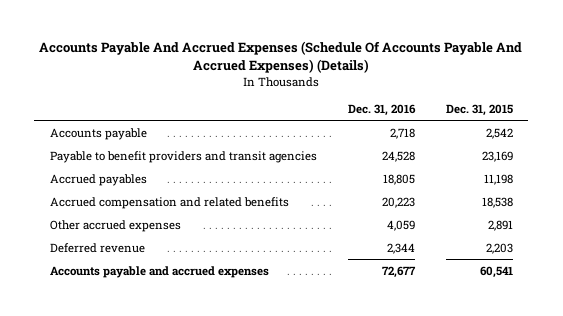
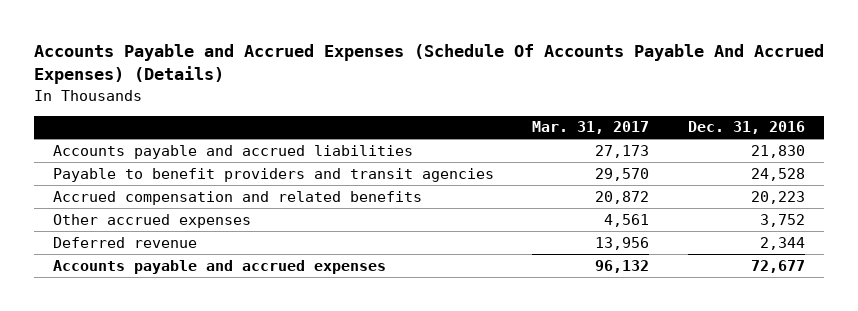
- Accounts Payable And Accrued Expenses (Schedule Of Accounts Payable And Accrued Expenses) (Details)
+ Accounts Payable and Accrued Expenses (Schedule Of Accounts Payable And Accrued Expenses) (Details)
- | Dec. 31, 2016 | Dec. 31, 2015
+ | Mar. 31, 2017 | Dec. 31, 2016
- Accounts payable | 2,718 | 2,542
+ Accounts payable and accrued liabilities | 27,173 | 21,830
- Accrued payables | 18,805 | 11,198
- Other accrued expenses | 4,059 | 2,891
+ Other accrued expenses | 4,561 | 3,752

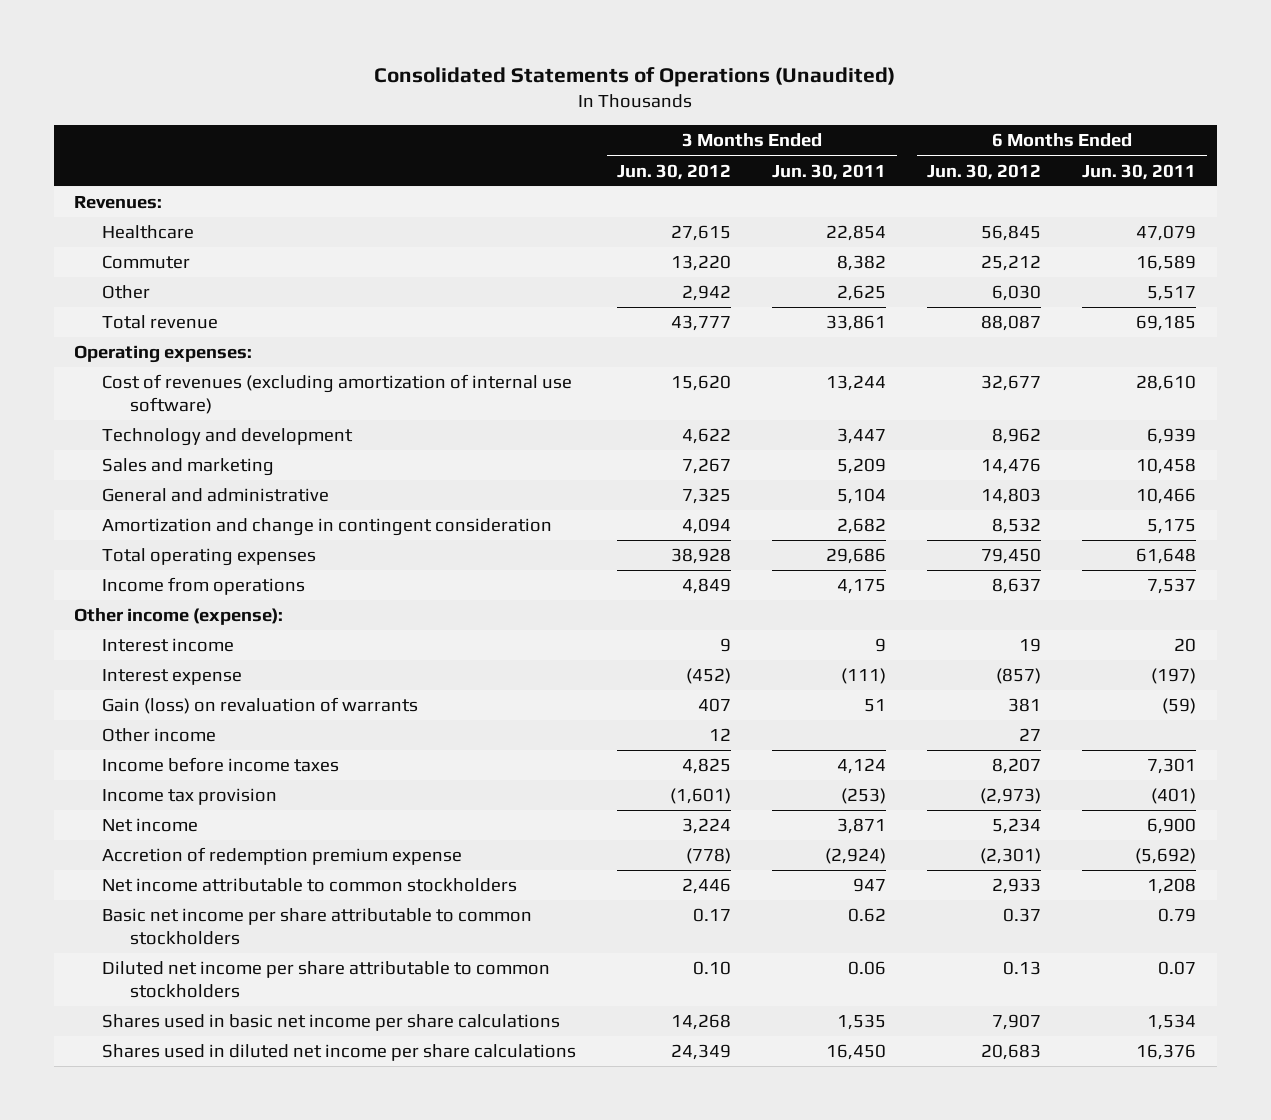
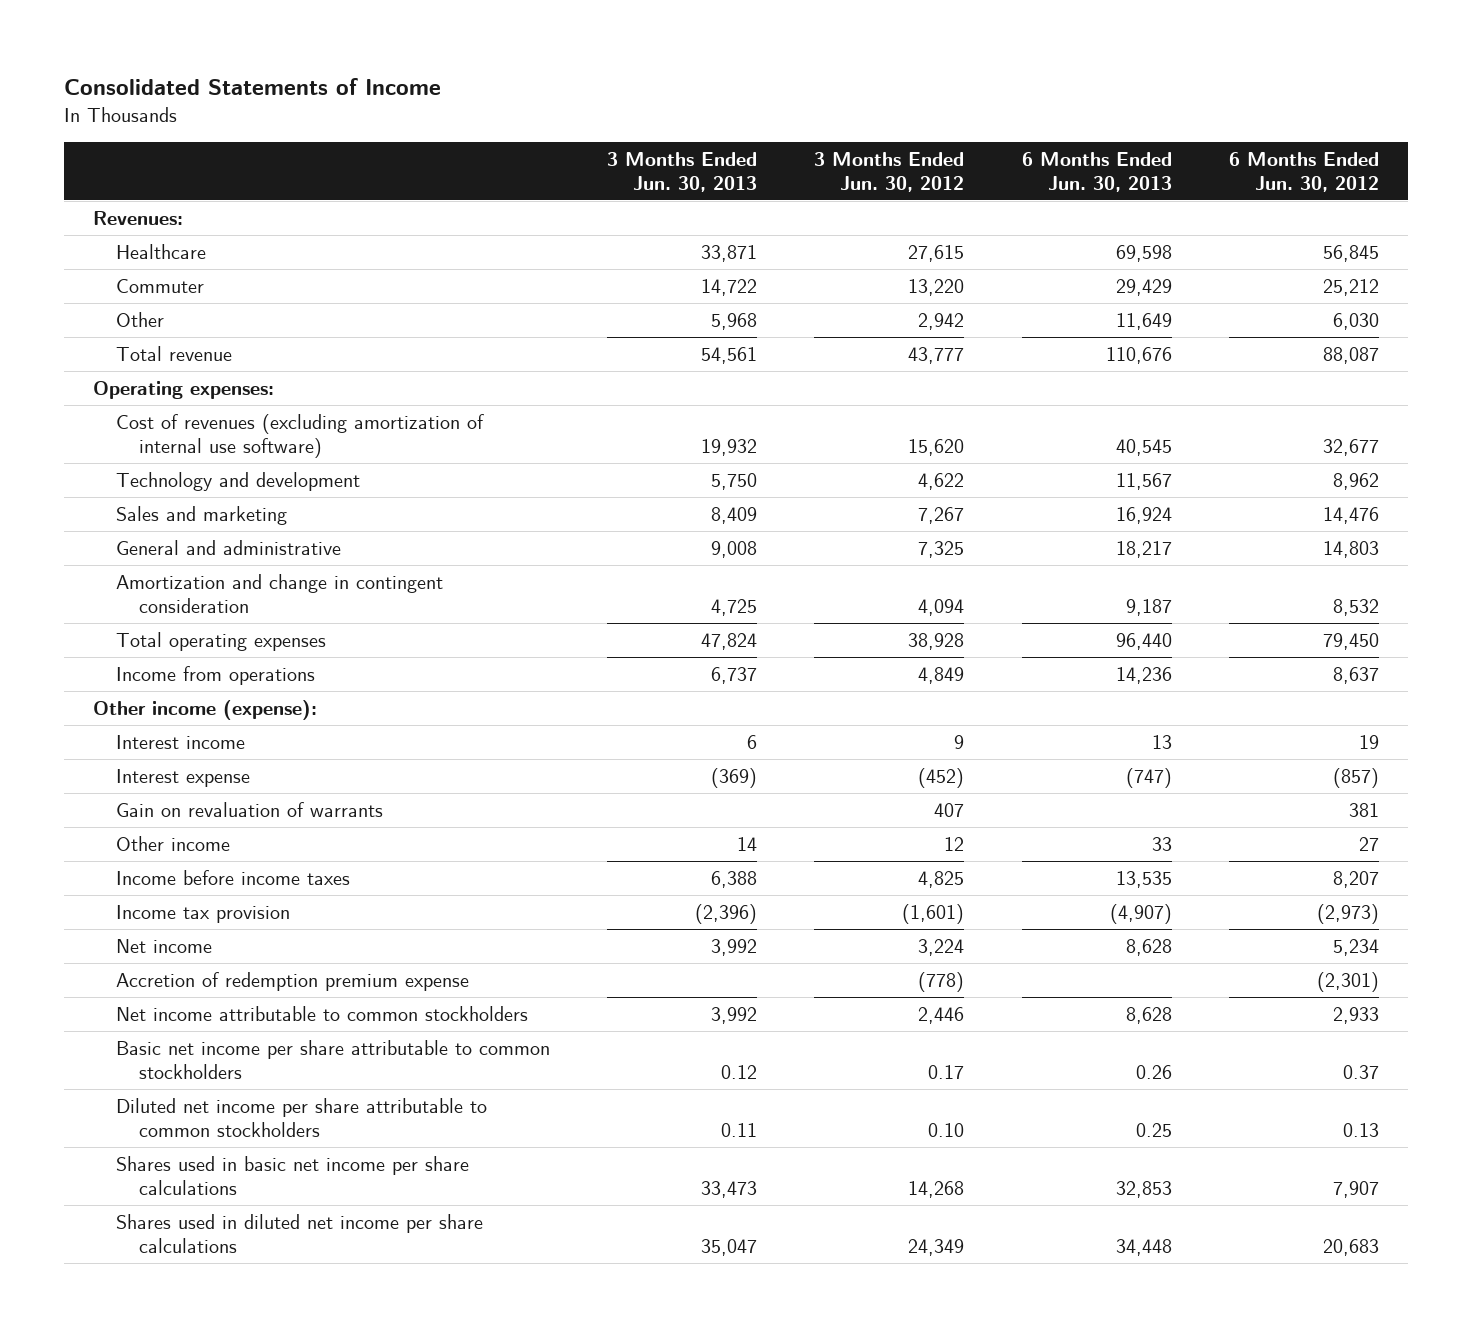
- Consolidated Statements of Operations (Unaudited)
+ Consolidated Statements of Income
- | 3 Months Ended Jun. 30, 2012 | 3 Months Ended Jun. 30, 2011 | 6 Months Ended Jun. 30, 2012 | 6 Months Ended Jun. 30, 2011
+ | 3 Months Ended Jun. 30, 2013 | 3 Months Ended Jun. 30, 2012 | 6 Months Ended Jun. 30, 2013 | 6 Months Ended Jun. 30, 2012
- Gain (loss) on revaluation of warrants | 407 | 51 | 381 | (59)
+ Gain on revaluation of warrants | | 407 | | 381

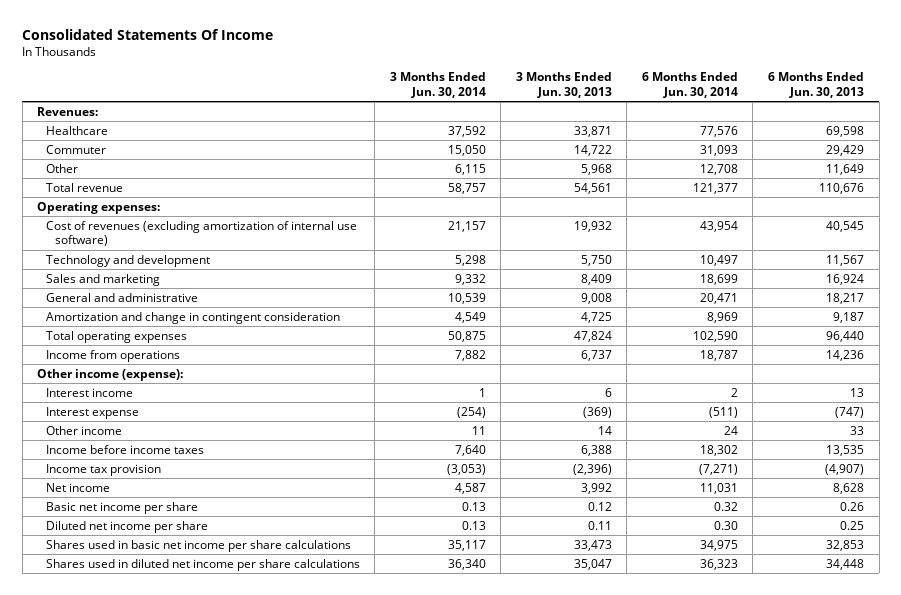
- Consolidated Statements of Income
+ Consolidated Statements Of Income
- | 3 Months Ended Jun. 30, 2013 | 3 Months Ended Jun. 30, 2012 | 6 Months Ended Jun. 30, 2013 | 6 Months Ended Jun. 30, 2012
+ | 3 Months Ended Jun. 30, 2014 | 3 Months Ended Jun. 30, 2013 | 6 Months Ended Jun. 30, 2014 | 6 Months Ended Jun. 30, 2013
- Gain on revaluation of warrants | | 407 | | 381
- Accretion of redemption premium expense | | (778) | | (2,301)
- Net income attributable to common stockholders | 3,992 | 2,446 | 8,628 | 2,933
- Basic net income per share attributable to common stockholders | 0.12 | 0.17 | 0.26 | 0.37
- Diluted net income per share attributable to common stockholders | 0.11 | 0.10 | 0.25 | 0.13
+ Basic net income per share | 0.13 | 0.12 | 0.32 | 0.26
+ Diluted net income per share | 0.13 | 0.11 | 0.30 | 0.25

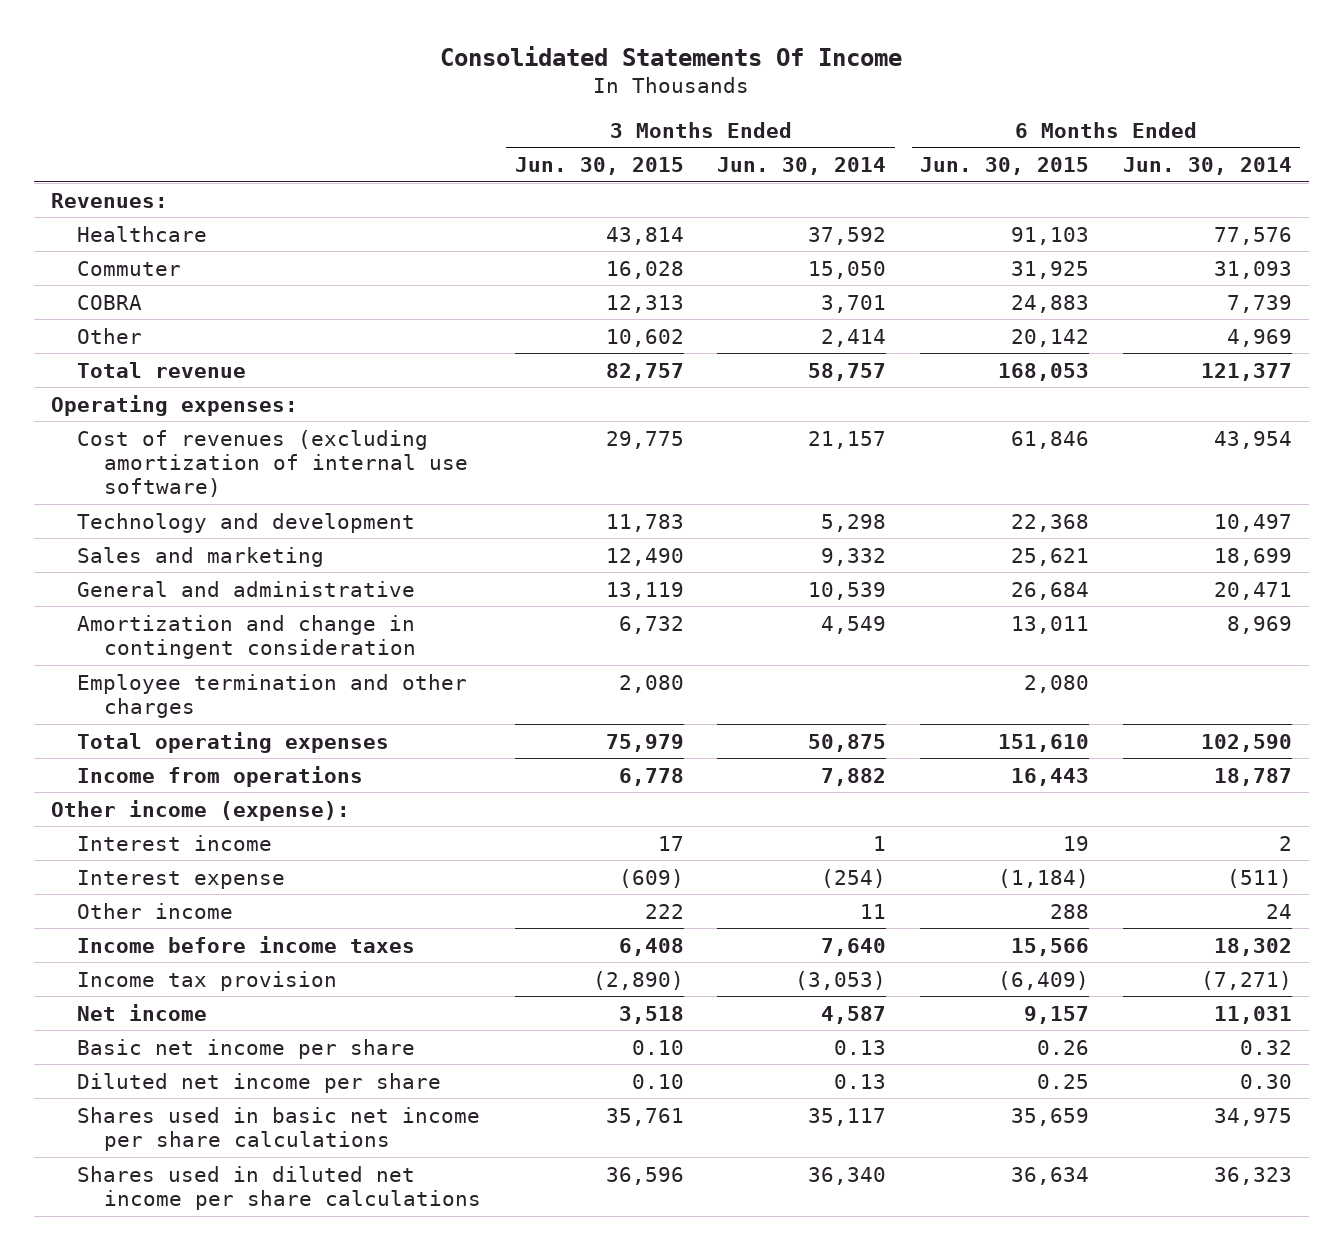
- | 3 Months Ended Jun. 30, 2014 | 3 Months Ended Jun. 30, 2013 | 6 Months Ended Jun. 30, 2014 | 6 Months Ended Jun. 30, 2013
+ | 3 Months Ended Jun. 30, 2015 | 3 Months Ended Jun. 30, 2014 | 6 Months Ended Jun. 30, 2015 | 6 Months Ended Jun. 30, 2014
- Other | 6,115 | 5,968 | 12,708 | 11,649
+ COBRA | 12,313 | 3,701 | 24,883 | 7,739
+ Other | 10,602 | 2,414 | 20,142 | 4,969
+ Employee termination and other charges | 2,080 | | 2,080 |

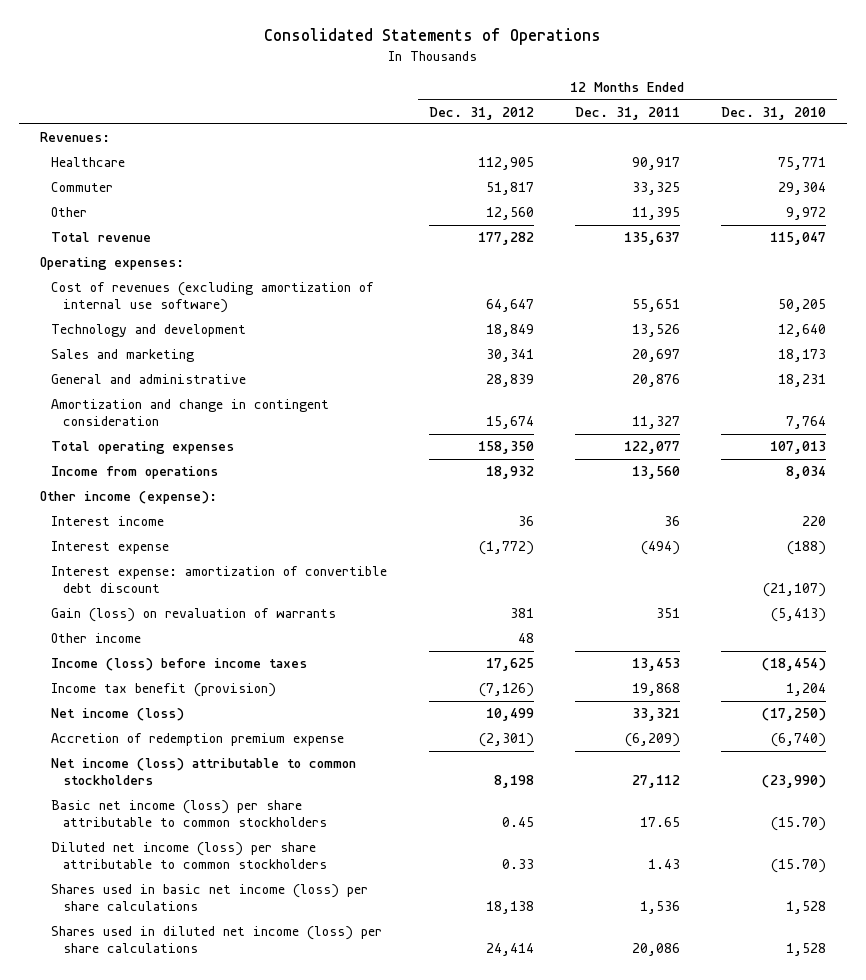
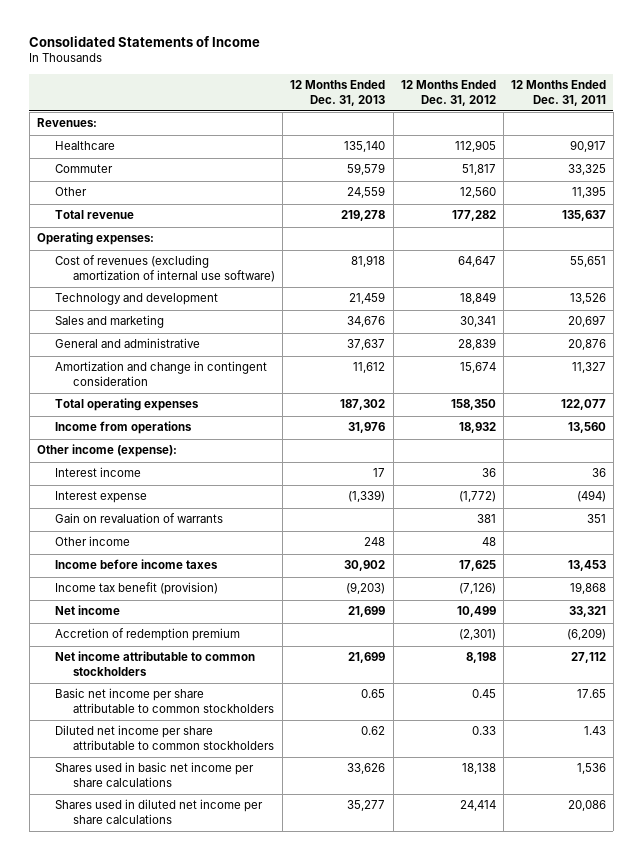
- Consolidated Statements of Operations
+ Consolidated Statements of Income
- | 12 Months Ended Dec. 31, 2012 | 12 Months Ended Dec. 31, 2011 | 12 Months Ended Dec. 31, 2010
+ | 12 Months Ended Dec. 31, 2013 | 12 Months Ended Dec. 31, 2012 | 12 Months Ended Dec. 31, 2011
- Interest expense: amortization of convertible debt discount | | | (21,107)
- Gain (loss) on revaluation of warrants | 381 | 351 | (5,413)
+ Gain on revaluation of warrants | | 381 | 351
- Income (loss) before income taxes | 17,625 | 13,453 | (18,454)
+ Income before income taxes | 30,902 | 17,625 | 13,453
- Net income (loss) | 10,499 | 33,321 | (17,250)
- Accretion of redemption premium expense | (2,301) | (6,209) | (6,740)
- Net income (loss) attributable to common stockholders | 8,198 | 27,112 | (23,990)
- Basic net income (loss) per share attributable to common stockholders | 0.45 | 17.65 | (15.70)
- Diluted net income (loss) per share attributable to common stockholders | 0.33 | 1.43 | (15.70)
- Shares used in basic net income (loss) per share calculations | 18,138 | 1,536 | 1,528
- Shares used in diluted net income (loss) per share calculations | 24,414 | 20,086 | 1,528
+ Net income | 21,699 | 10,499 | 33,321
+ Accretion of redemption premium | | (2,301) | (6,209)
+ Net income attributable to common stockholders | 21,699 | 8,198 | 27,112
+ Basic net income per share attributable to common stockholders | 0.65 | 0.45 | 17.65
+ Diluted net income per share attributable to common stockholders | 0.62 | 0.33 | 1.43
+ Shares used in basic net income per share calculations | 33,626 | 18,138 | 1,536
+ Shares used in diluted net income per share calculations | 35,277 | 24,414 | 20,086

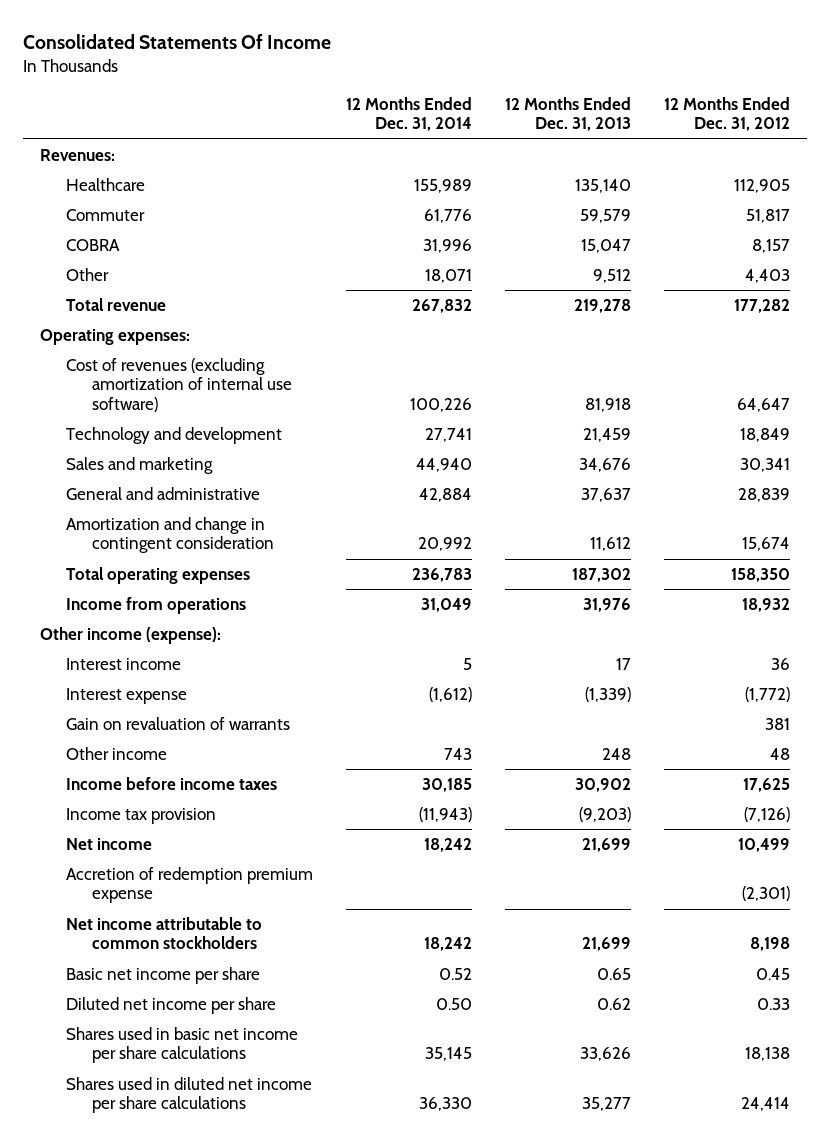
- Consolidated Statements of Income
+ Consolidated Statements Of Income
- | 12 Months Ended Dec. 31, 2013 | 12 Months Ended Dec. 31, 2012 | 12 Months Ended Dec. 31, 2011
+ | 12 Months Ended Dec. 31, 2014 | 12 Months Ended Dec. 31, 2013 | 12 Months Ended Dec. 31, 2012
- Other | 24,559 | 12,560 | 11,395
+ COBRA | 31,996 | 15,047 | 8,157
+ Other | 18,071 | 9,512 | 4,403
- Income tax benefit (provision) | (9,203) | (7,126) | 19,868
+ Income tax provision | (11,943) | (9,203) | (7,126)
- Accretion of redemption premium | | (2,301) | (6,209)
+ Accretion of redemption premium expense | | | (2,301)
- Basic net income per share attributable to common stockholders | 0.65 | 0.45 | 17.65
- Diluted net income per share attributable to common stockholders | 0.62 | 0.33 | 1.43
+ Basic net income per share | 0.52 | 0.65 | 0.45
+ Diluted net income per share | 0.50 | 0.62 | 0.33

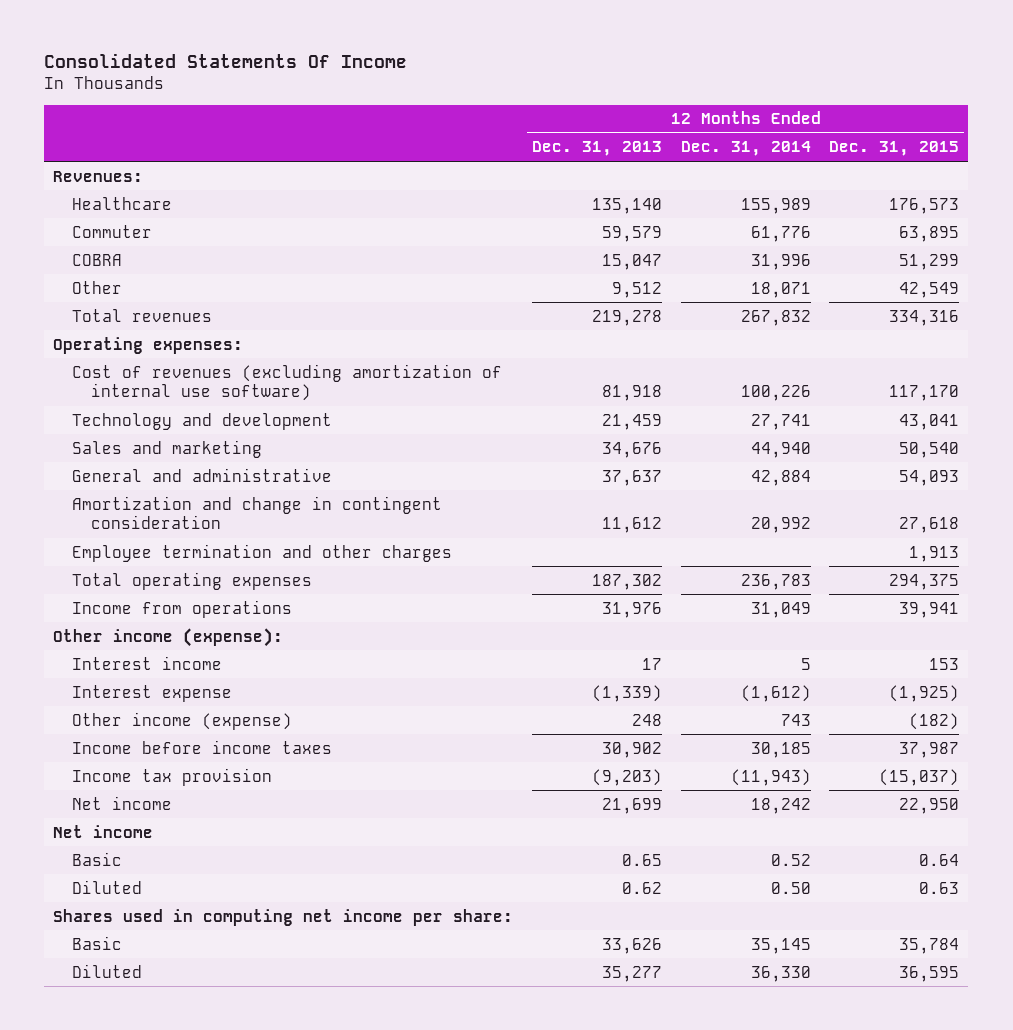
- | 12 Months Ended Dec. 31, 2014 | 12 Months Ended Dec. 31, 2013 | 12 Months Ended Dec. 31, 2012
+ | 12 Months Ended Dec. 31, 2013 | 12 Months Ended Dec. 31, 2014 | 12 Months Ended Dec. 31, 2015
- Total revenue | 267,832 | 219,278 | 177,282
+ Total revenues | 219,278 | 267,832 | 334,316
+ Employee termination and other charges | | | 1,913
- Gain on revaluation of warrants | | | 381
- Other income | 743 | 248 | 48
+ Other income (expense) | 248 | 743 | (182)
- Accretion of redemption premium expense | | | (2,301)
- Net income attributable to common stockholders | 18,242 | 21,699 | 8,198
- Basic net income per share | 0.52 | 0.65 | 0.45
- Diluted net income per share | 0.50 | 0.62 | 0.33
- Shares used in basic net income per share calculations | 35,145 | 33,626 | 18,138
- Shares used in diluted net income per share calculations | 36,330 | 35,277 | 24,414
+ Net income
+ Basic | 0.65 | 0.52 | 0.64
+ Diluted | 0.62 | 0.50 | 0.63
+ Shares used in computing net income per share:
+ Basic | 33,626 | 35,145 | 35,784
+ Diluted | 35,277 | 36,330 | 36,595

